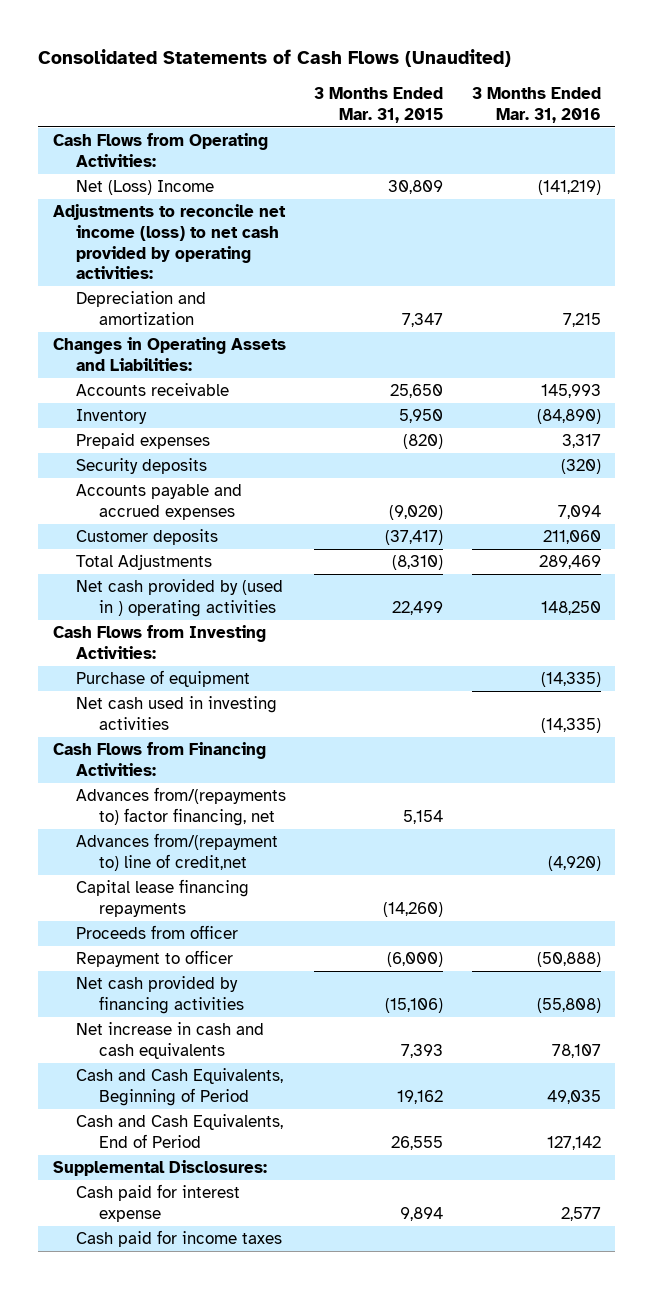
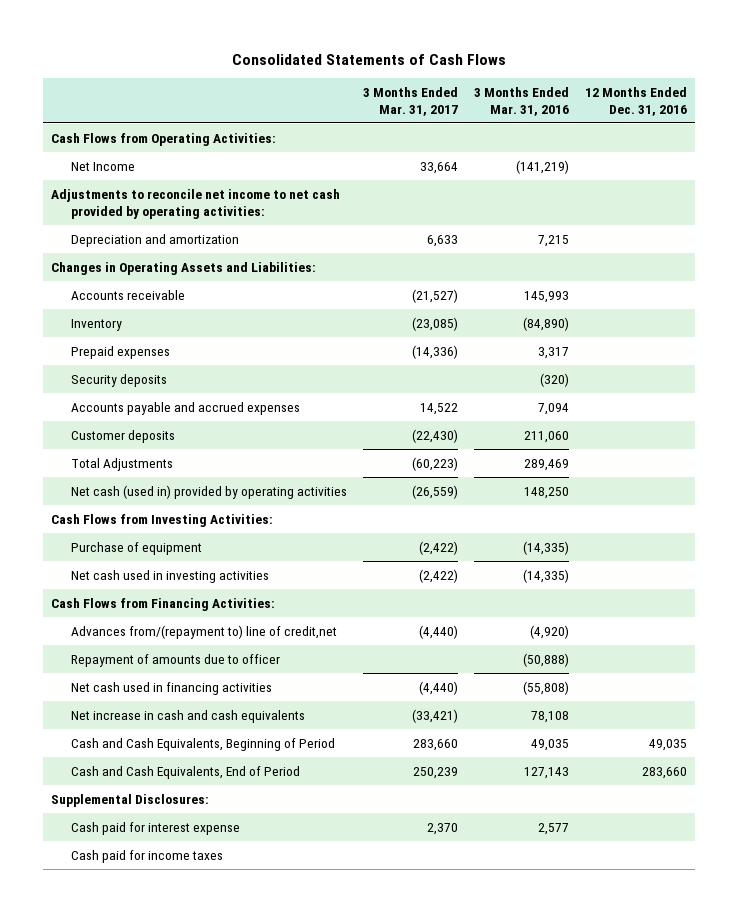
- Consolidated Statements of Cash Flows (Unaudited)
+ Consolidated Statements of Cash Flows
- | 3 Months Ended Mar. 31, 2015 | 3 Months Ended Mar. 31, 2016
+ | 3 Months Ended Mar. 31, 2017 | 3 Months Ended Mar. 31, 2016 | 12 Months Ended Dec. 31, 2016
- Net (Loss) Income | 30,809 | (141,219)
- Adjustments to reconcile net income (loss) to net cash provided by operating activities:
+ Net Income | 33,664 | (141,219) |
+ Adjustments to reconcile net income to net cash provided by operating activities:
- Net cash provided by (used in ) operating activities | 22,499 | 148,250
+ Net cash (used in) provided by operating activities | (26,559) | 148,250 |
- Advances from/(repayments to) factor financing, net | 5,154 |
- Capital lease financing repayments | (14,260) |
- Proceeds from officer
- Repayment to officer | (6,000) | (50,888)
- Net cash provided by financing activities | (15,106) | (55,808)
- Net increase in cash and cash equivalents | 7,393 | 78,107
+ Repayment of amounts due to officer | | (50,888) |
+ Net cash used in financing activities | (4,440) | (55,808) |
+ Net increase in cash and cash equivalents | (33,421) | 78,108 |
- Cash and Cash Equivalents, End of Period | 26,555 | 127,142
+ Cash and Cash Equivalents, End of Period | 250,239 | 127,143 | 283,660

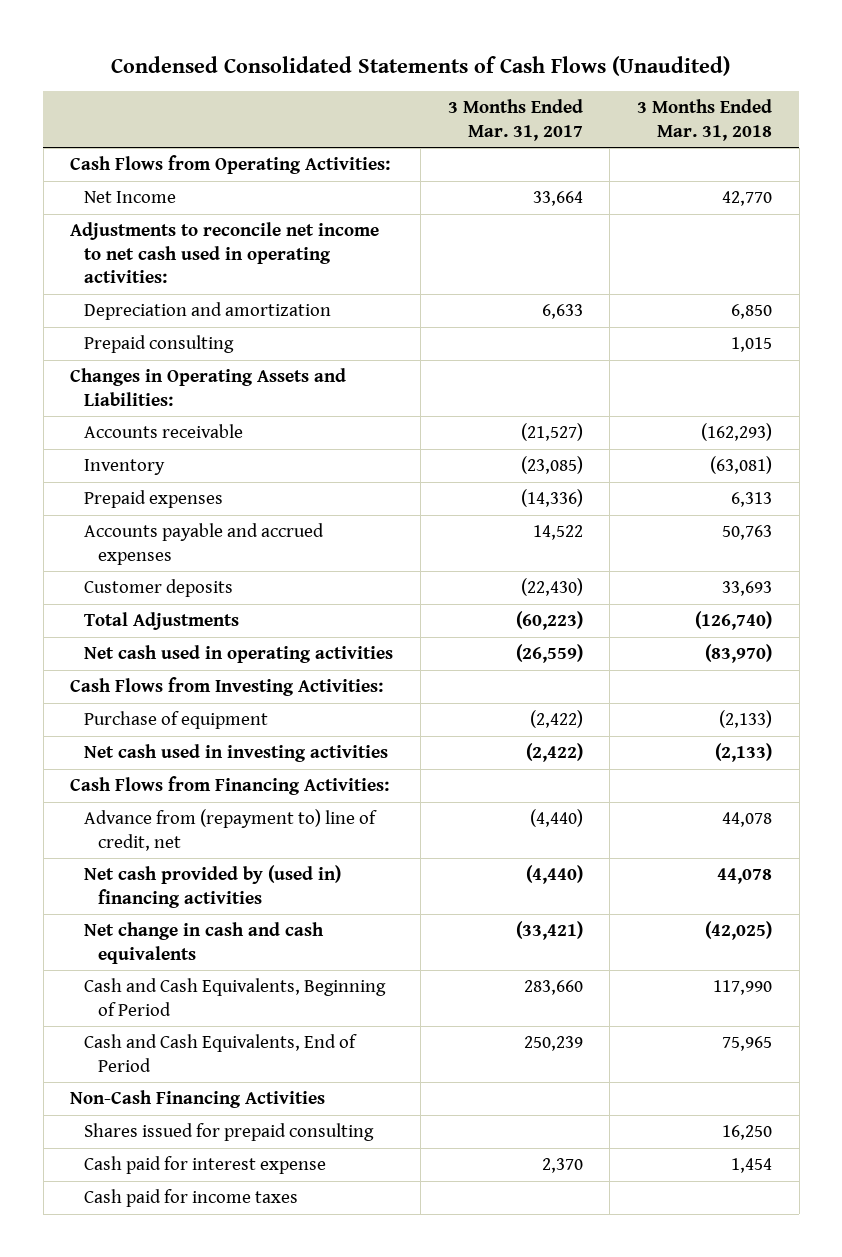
- Consolidated Statements of Cash Flows
+ Condensed Consolidated Statements of Cash Flows (Unaudited)
- | 3 Months Ended Mar. 31, 2017 | 3 Months Ended Mar. 31, 2016 | 12 Months Ended Dec. 31, 2016
+ | 3 Months Ended Mar. 31, 2017 | 3 Months Ended Mar. 31, 2018
- Adjustments to reconcile net income to net cash provided by operating activities:
+ Adjustments to reconcile net income to net cash used in operating activities:
+ Prepaid consulting | | 1,015
- Security deposits | | (320) |
- Net cash (used in) provided by operating activities | (26,559) | 148,250 |
+ Net cash used in operating activities | (26,559) | (83,970)
- Advances from/(repayment to) line of credit,net | (4,440) | (4,920) |
- Repayment of amounts due to officer | | (50,888) |
- Net cash used in financing activities | (4,440) | (55,808) |
- Net increase in cash and cash equivalents | (33,421) | 78,108 |
+ Advance from (repayment to) line of credit, net | (4,440) | 44,078
+ Net cash provided by (used in) financing activities | (4,440) | 44,078
+ Net change in cash and cash equivalents | (33,421) | (42,025)
- Supplemental Disclosures:
+ Non-Cash Financing Activities
+ Shares issued for prepaid consulting | | 16,250

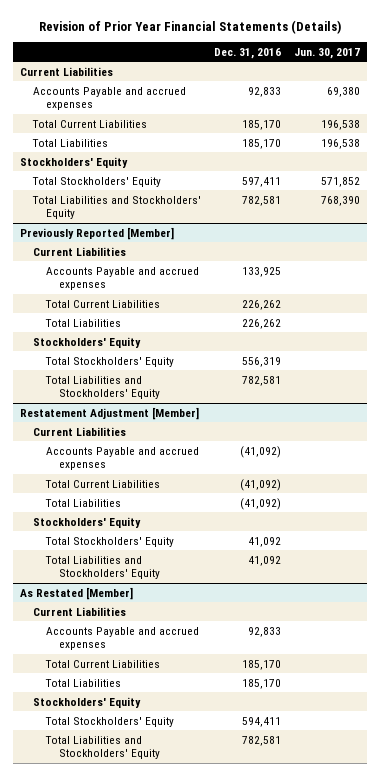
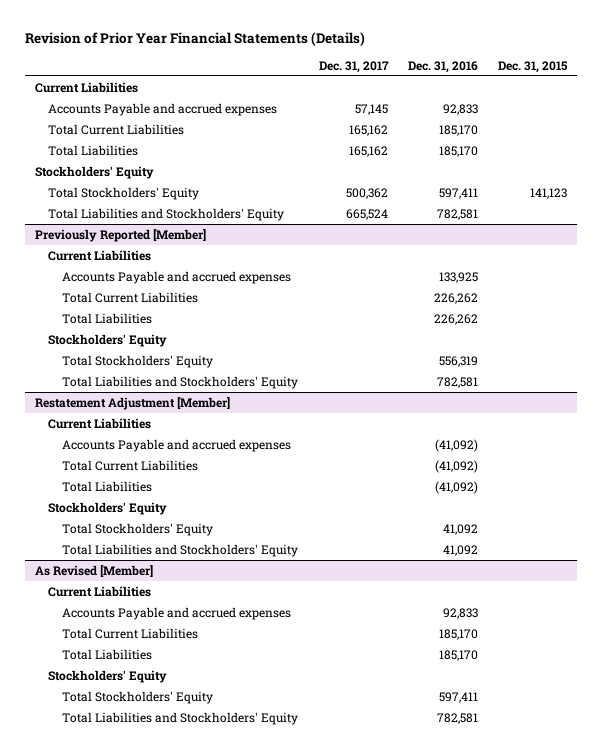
- | Dec. 31, 2016 | Jun. 30, 2017
+ | Dec. 31, 2017 | Dec. 31, 2016 | Dec. 31, 2015
- As Restated [Member]
+ As Revised [Member]
- Total Stockholders' Equity | 594,411 |
+ Total Stockholders' Equity | | 597,411 |

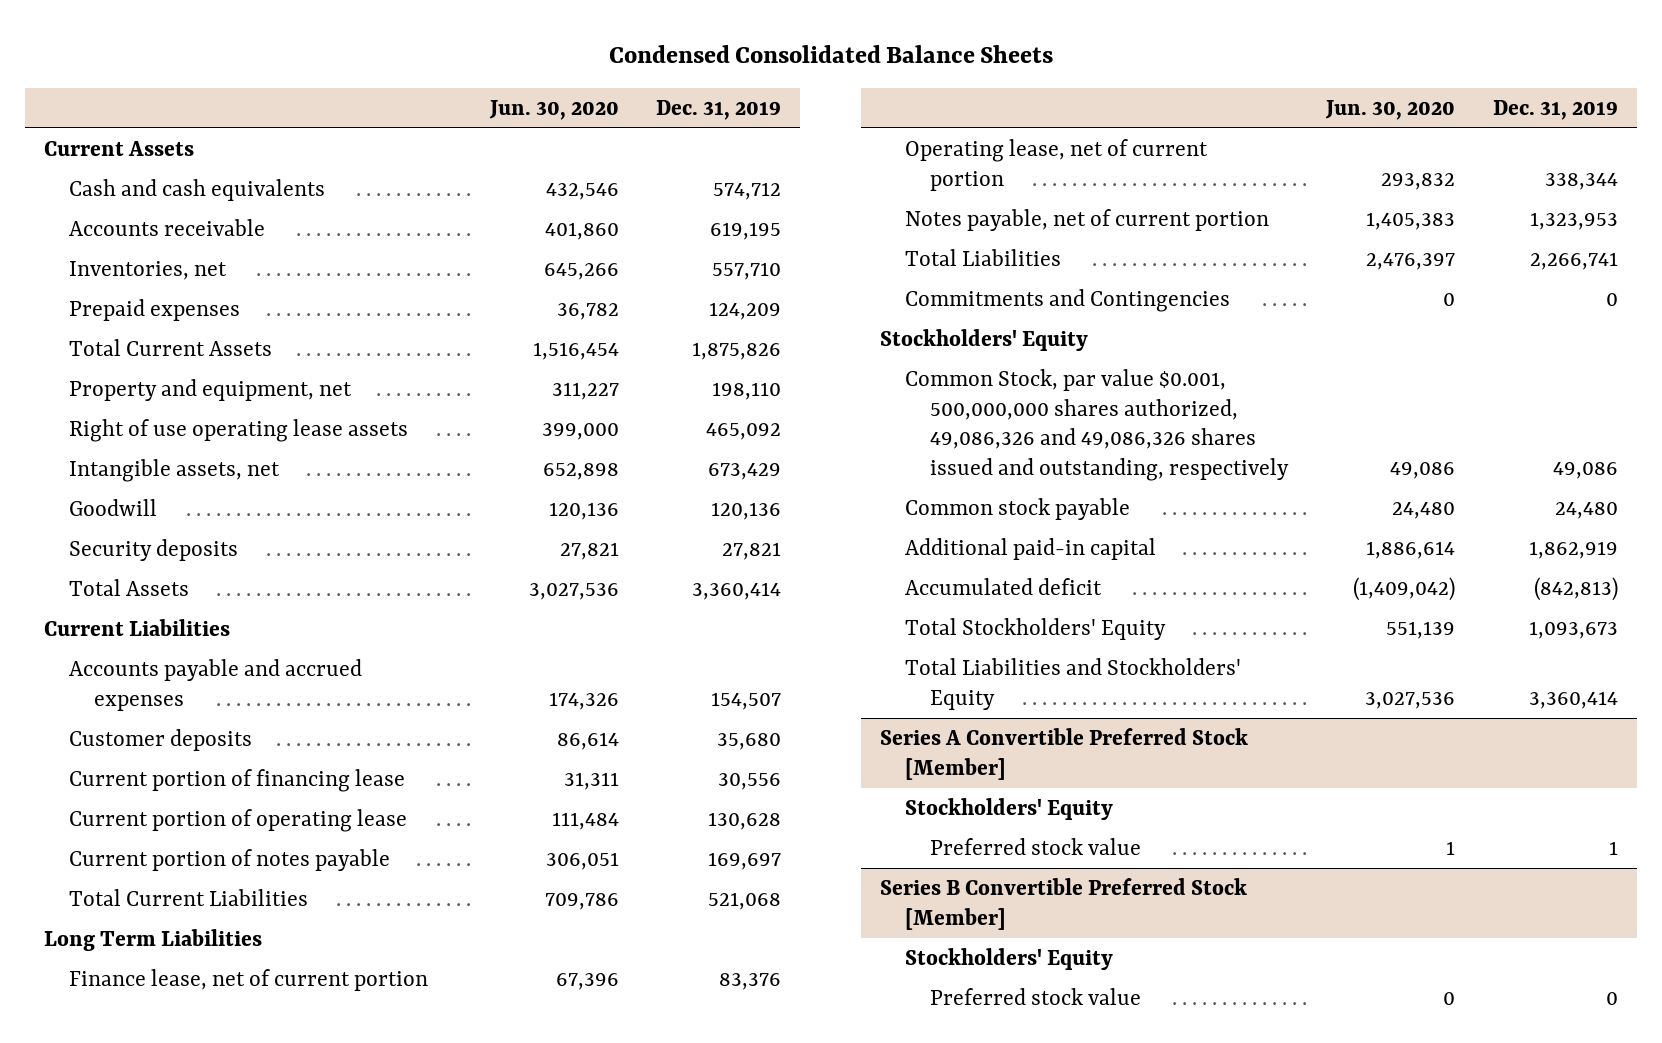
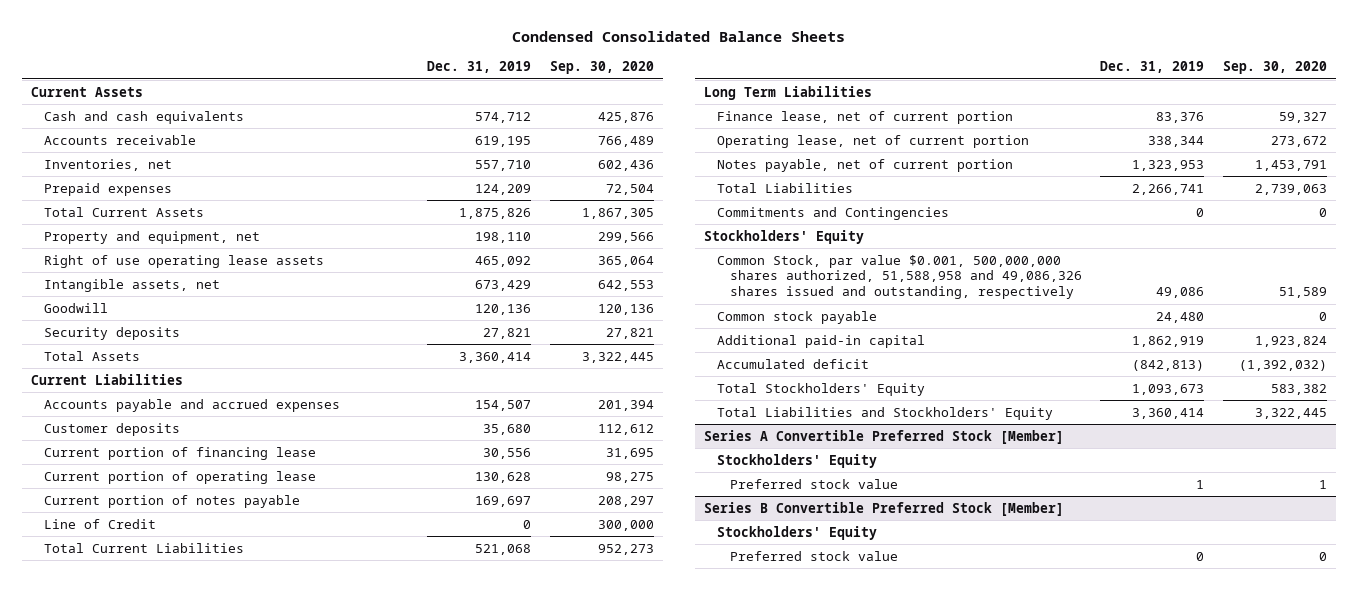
- | Jun. 30, 2020 | Dec. 31, 2019
+ | Dec. 31, 2019 | Sep. 30, 2020
+ Line of Credit | 0 | 300,000
- Common Stock, par value $0.001, 500,000,000 shares authorized, 49,086,326 and 49,086,326 shares issued and outstanding, respectively | 49,086 | 49,086
+ Common Stock, par value $0.001, 500,000,000 shares authorized, 51,588,958 and 49,086,326 shares issued and outstanding, respectively | 49,086 | 51,589

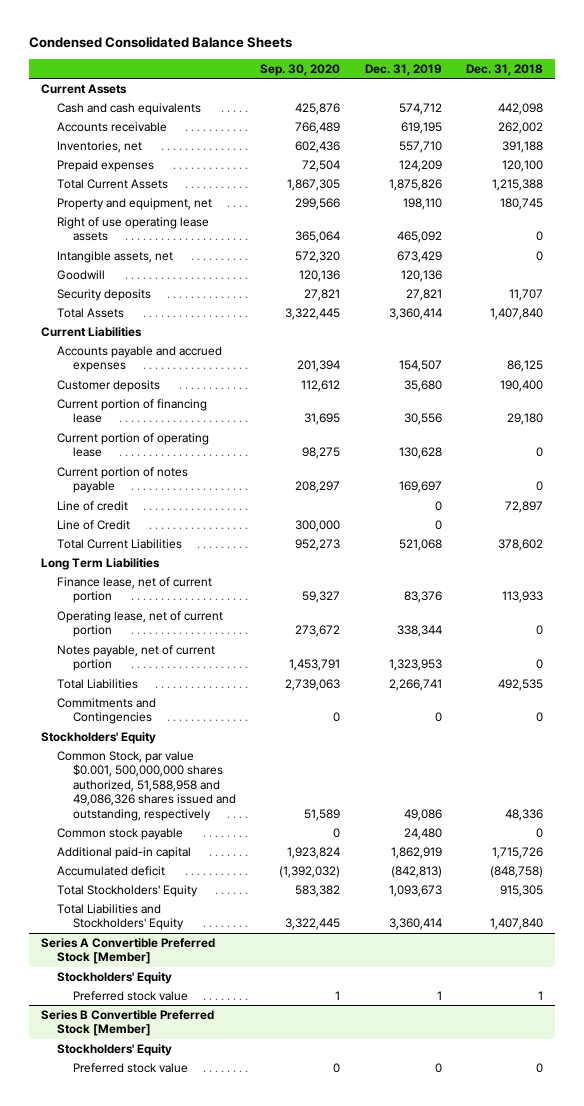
- | Dec. 31, 2019 | Sep. 30, 2020
+ | Sep. 30, 2020 | Dec. 31, 2019 | Dec. 31, 2018
- Intangible assets, net | 673,429 | 642,553
+ Intangible assets, net | 572,320 | 673,429 | 0
+ Line of credit | | 0 | 72,897

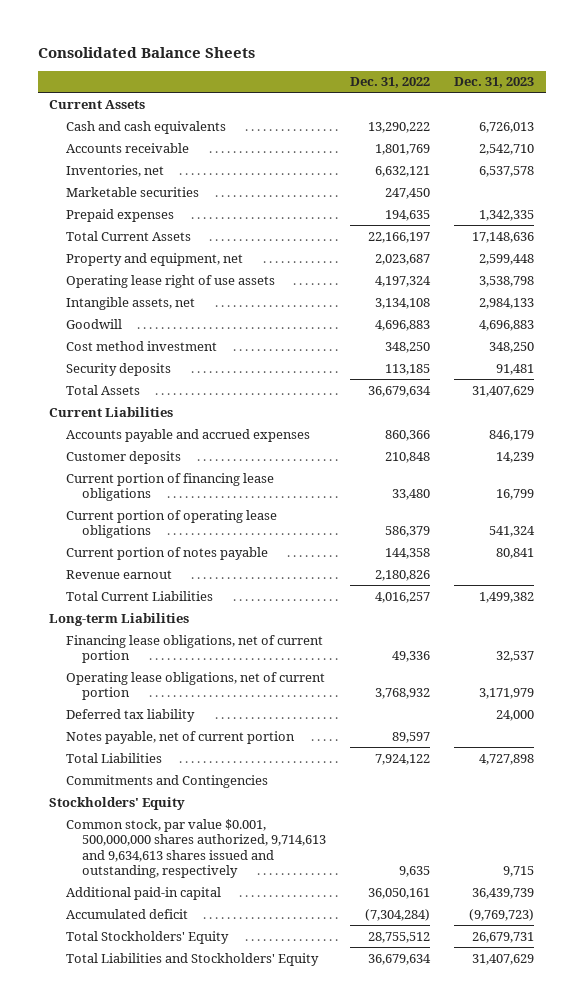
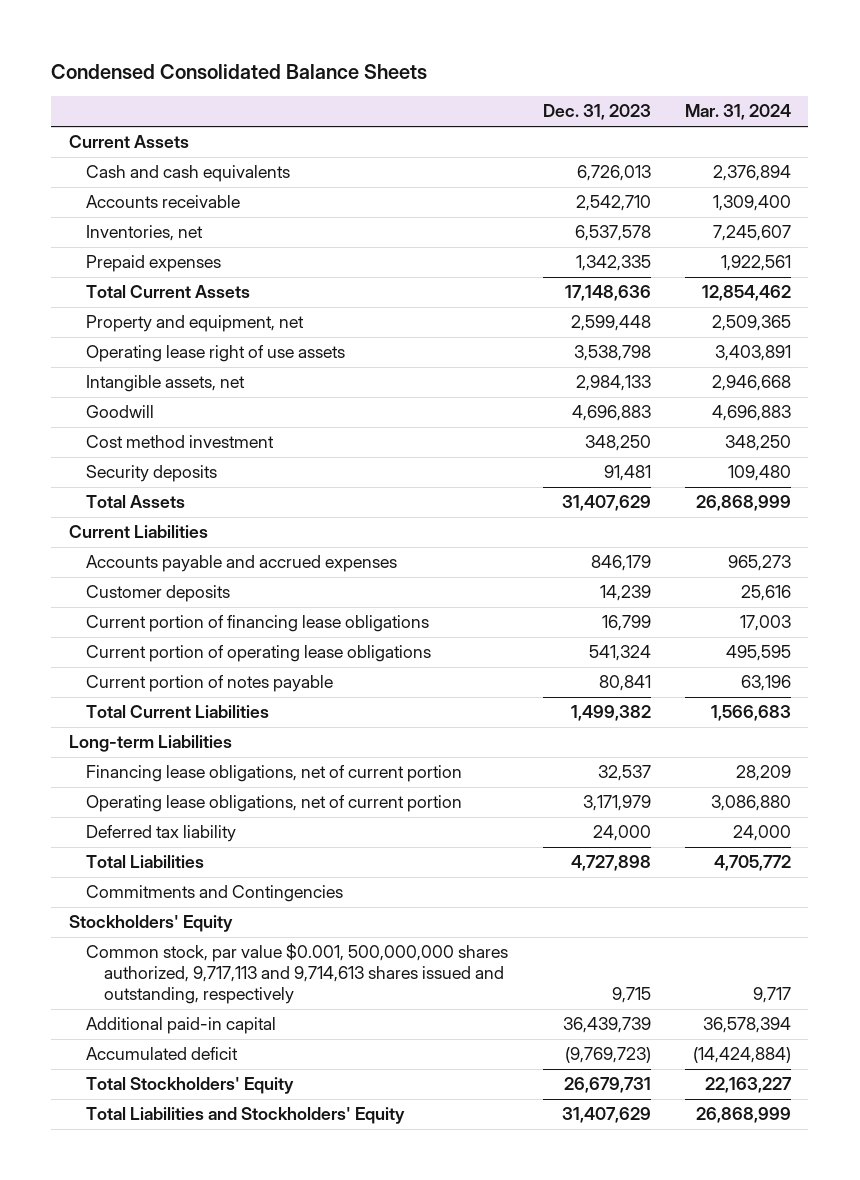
- Consolidated Balance Sheets
+ Condensed Consolidated Balance Sheets
- | Dec. 31, 2022 | Dec. 31, 2023
+ | Dec. 31, 2023 | Mar. 31, 2024
- Marketable securities | 247,450 |
- Revenue earnout | 2,180,826 |
- Notes payable, net of current portion | 89,597 |
- Common stock, par value $0.001, 500,000,000 shares authorized, 9,714,613 and 9,634,613 shares issued and outstanding, respectively | 9,635 | 9,715
+ Common stock, par value $0.001, 500,000,000 shares authorized, 9,717,113 and 9,714,613 shares issued and outstanding, respectively | 9,715 | 9,717

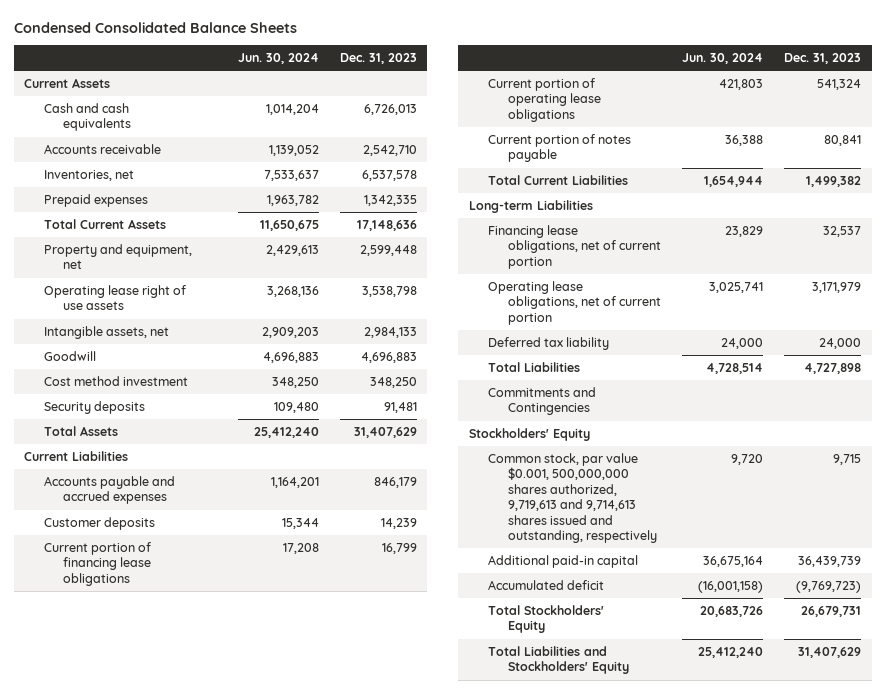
- | Dec. 31, 2023 | Mar. 31, 2024
+ | Jun. 30, 2024 | Dec. 31, 2023
- Common stock, par value $0.001, 500,000,000 shares authorized, 9,717,113 and 9,714,613 shares issued and outstanding, respectively | 9,715 | 9,717
+ Common stock, par value $0.001, 500,000,000 shares authorized, 9,719,613 and 9,714,613 shares issued and outstanding, respectively | 9,720 | 9,715

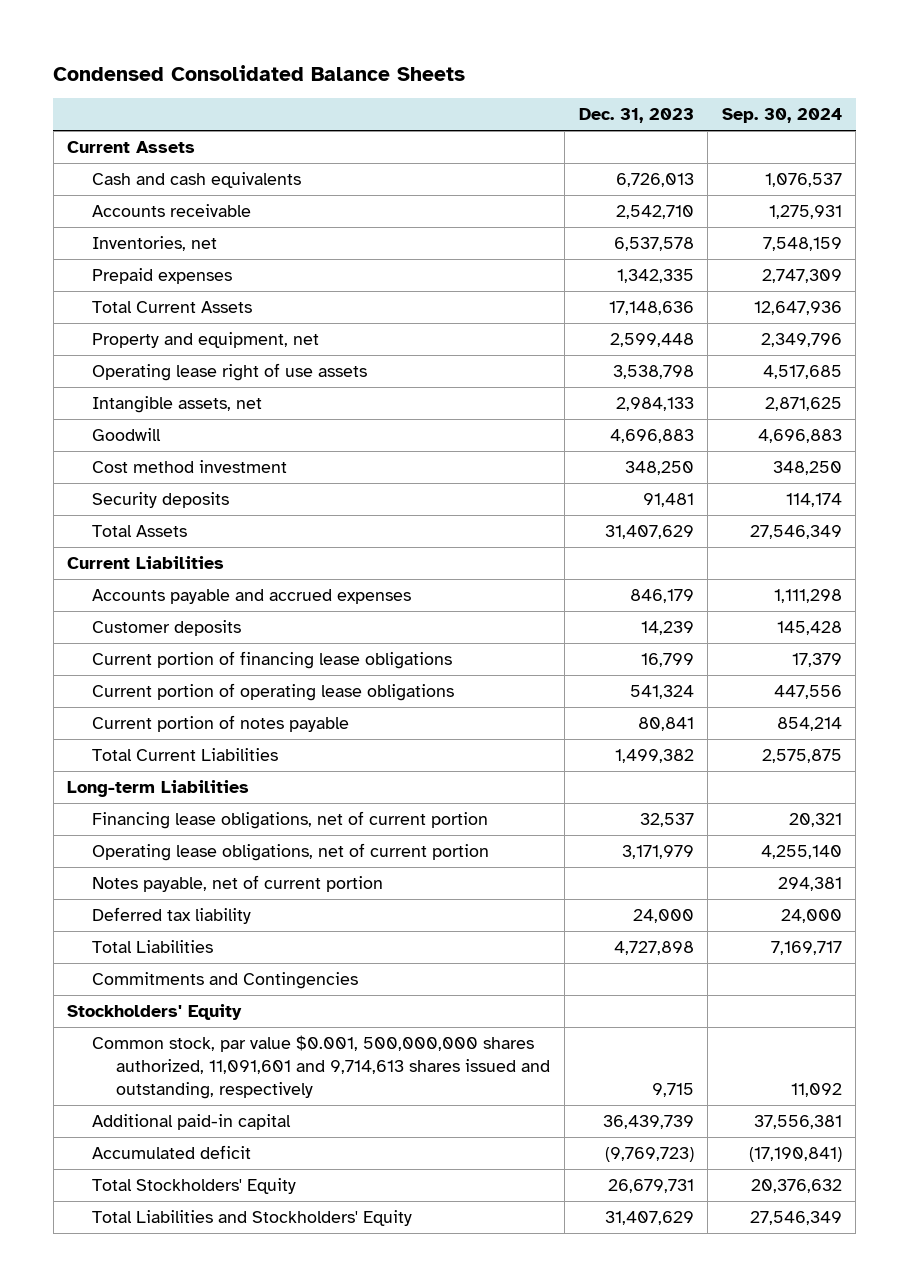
- | Jun. 30, 2024 | Dec. 31, 2023
+ | Dec. 31, 2023 | Sep. 30, 2024
+ Notes payable, net of current portion | | 294,381
- Common stock, par value $0.001, 500,000,000 shares authorized, 9,719,613 and 9,714,613 shares issued and outstanding, respectively | 9,720 | 9,715
+ Common stock, par value $0.001, 500,000,000 shares authorized, 11,091,601 and 9,714,613 shares issued and outstanding, respectively | 9,715 | 11,092

